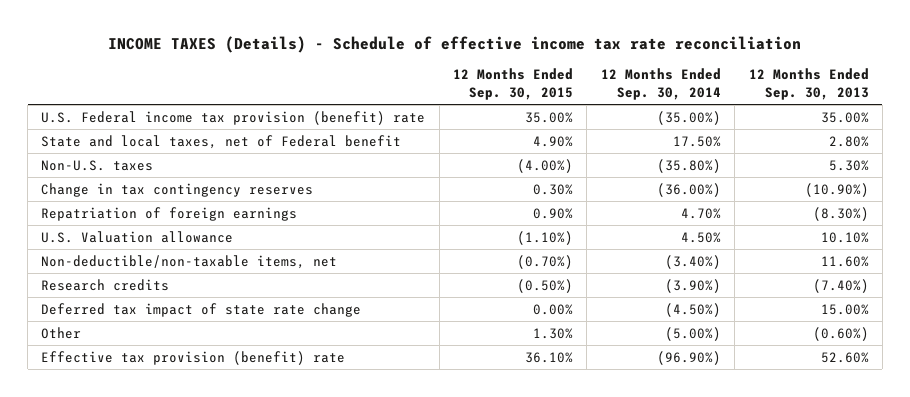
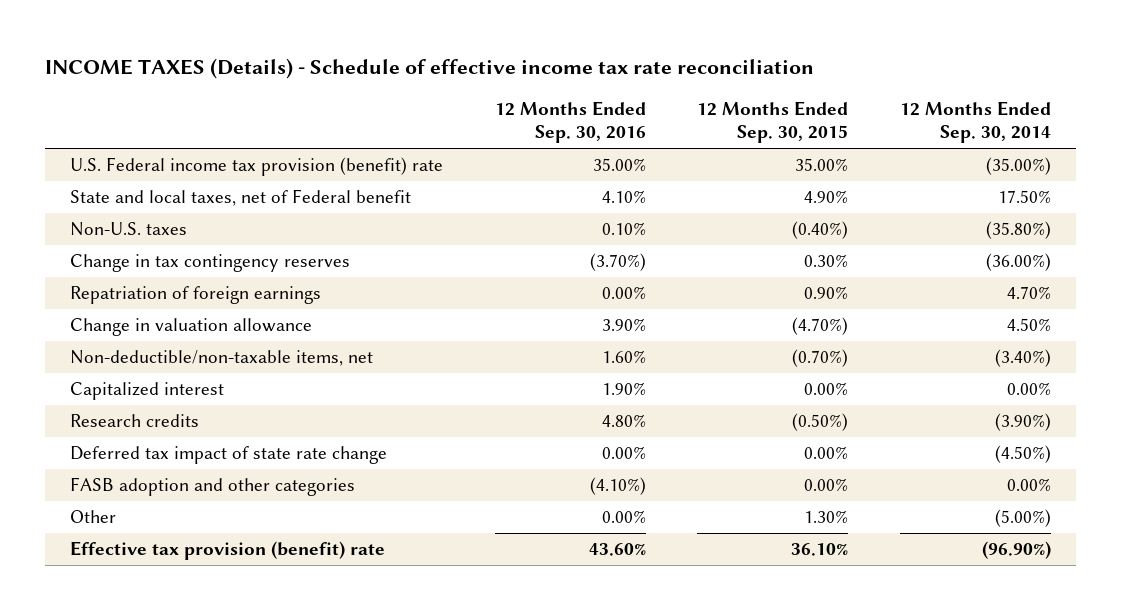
- | 12 Months Ended Sep. 30, 2015 | 12 Months Ended Sep. 30, 2014 | 12 Months Ended Sep. 30, 2013
+ | 12 Months Ended Sep. 30, 2016 | 12 Months Ended Sep. 30, 2015 | 12 Months Ended Sep. 30, 2014
- Non-U.S. taxes | (4.00%) | (35.80%) | 5.30%
+ Non-U.S. taxes | 0.10% | (0.40%) | (35.80%)
- U.S. Valuation allowance | (1.10%) | 4.50% | 10.10%
+ Change in valuation allowance | 3.90% | (4.70%) | 4.50%
+ Capitalized interest | 1.90% | 0.00% | 0.00%
+ FASB adoption and other categories | (4.10%) | 0.00% | 0.00%

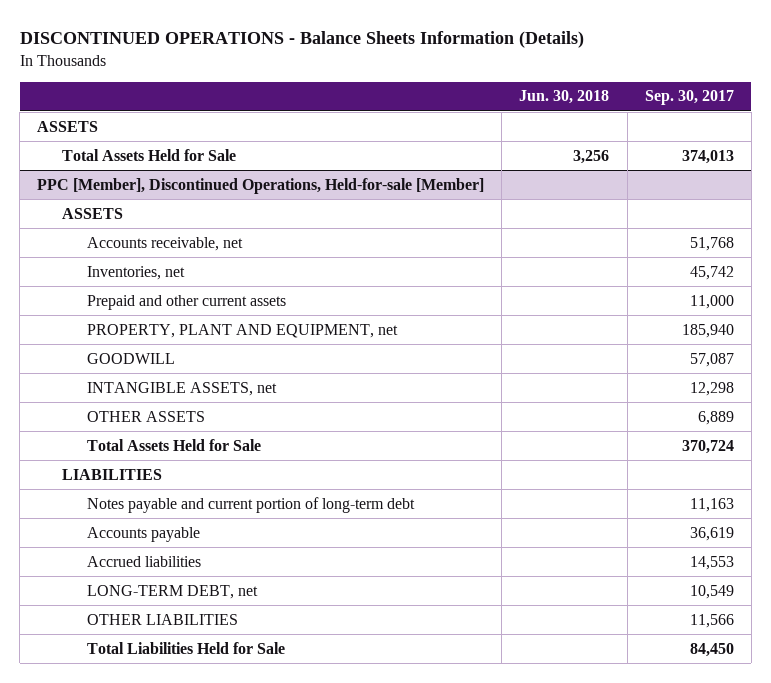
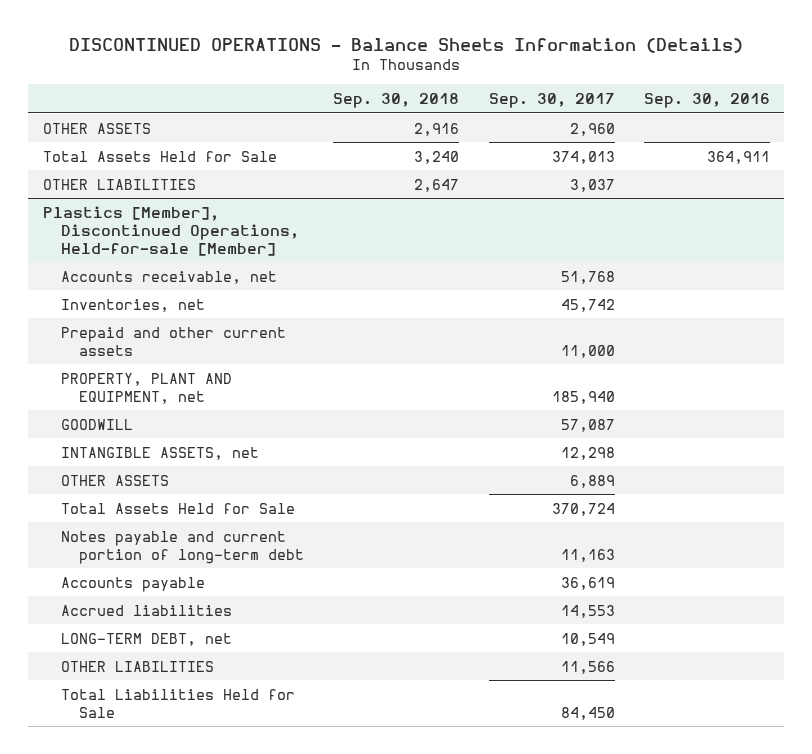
- | Jun. 30, 2018 | Sep. 30, 2017
+ | Sep. 30, 2018 | Sep. 30, 2017 | Sep. 30, 2016
- ASSETS
+ OTHER ASSETS | 2,916 | 2,960 |
- PPC [Member], Discontinued Operations, Held-for-sale [Member]
- ASSETS
+ OTHER LIABILITIES | 2,647 | 3,037 |
+ Plastics [Member], Discontinued Operations, Held-for-sale [Member]
- LIABILITIES

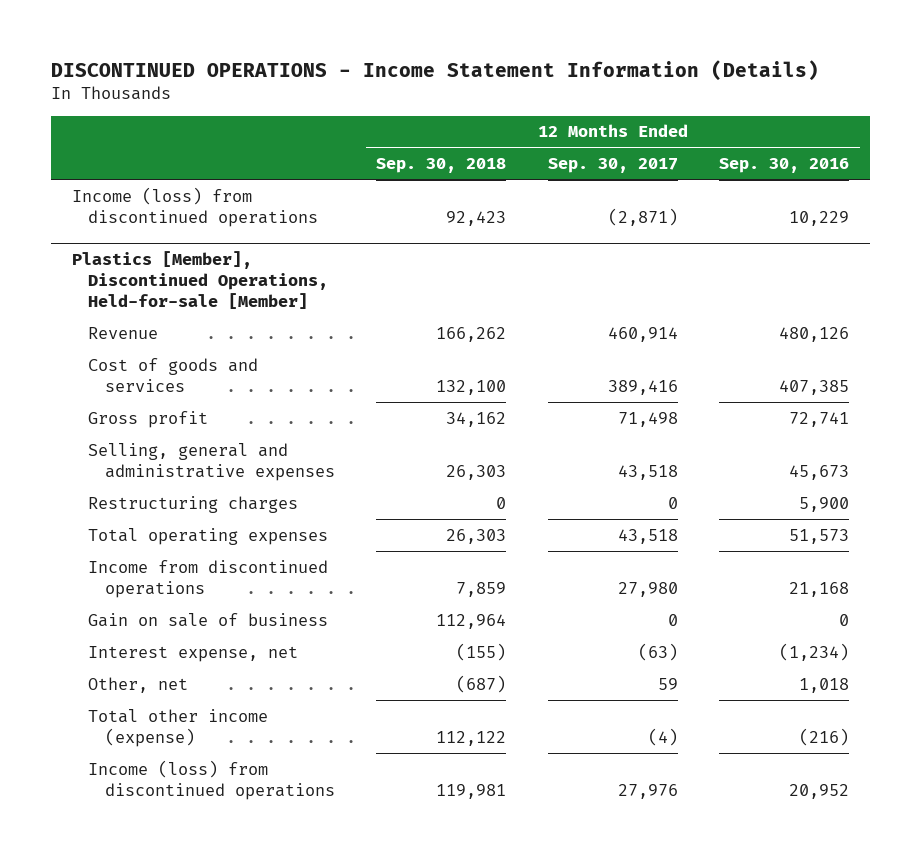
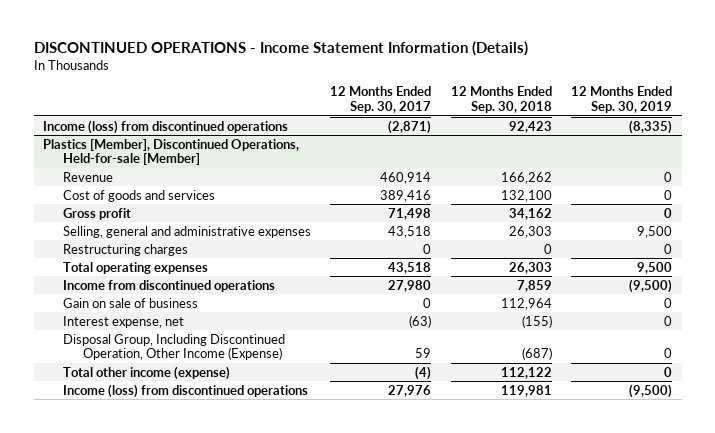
- | 12 Months Ended Sep. 30, 2018 | 12 Months Ended Sep. 30, 2017 | 12 Months Ended Sep. 30, 2016
+ | 12 Months Ended Sep. 30, 2017 | 12 Months Ended Sep. 30, 2018 | 12 Months Ended Sep. 30, 2019
@ Plastics [Member], Discontinued Operations, Held-for-sale [Member]
- Other, net | (687) | 59 | 1,018
+ Disposal Group, Including Discontinued Operation, Other Income (Expense) | 59 | (687) | 0

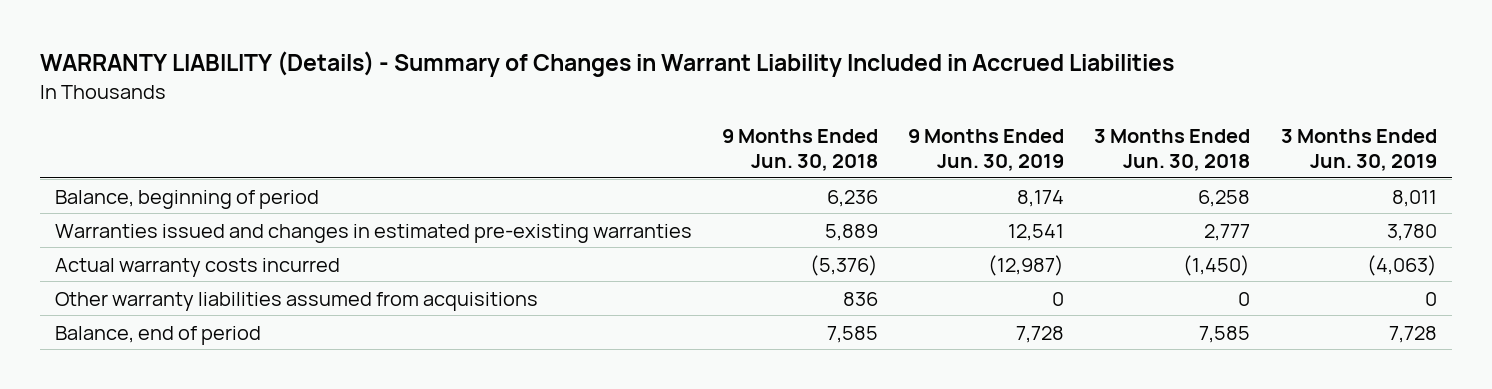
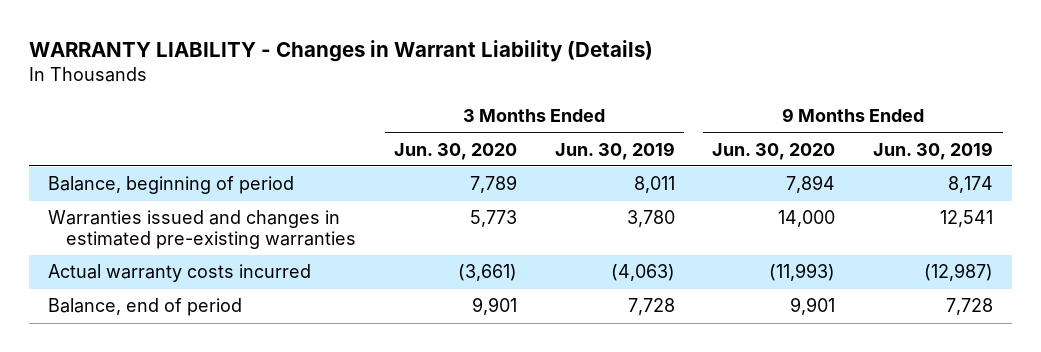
- WARRANTY LIABILITY (Details) - Summary of Changes in Warrant Liability Included in Accrued Liabilities
+ WARRANTY LIABILITY - Changes in Warrant Liability (Details)
- | 9 Months Ended Jun. 30, 2018 | 9 Months Ended Jun. 30, 2019 | 3 Months Ended Jun. 30, 2018 | 3 Months Ended Jun. 30, 2019
+ | 3 Months Ended Jun. 30, 2020 | 3 Months Ended Jun. 30, 2019 | 9 Months Ended Jun. 30, 2020 | 9 Months Ended Jun. 30, 2019
- Other warranty liabilities assumed from acquisitions | 836 | 0 | 0 | 0

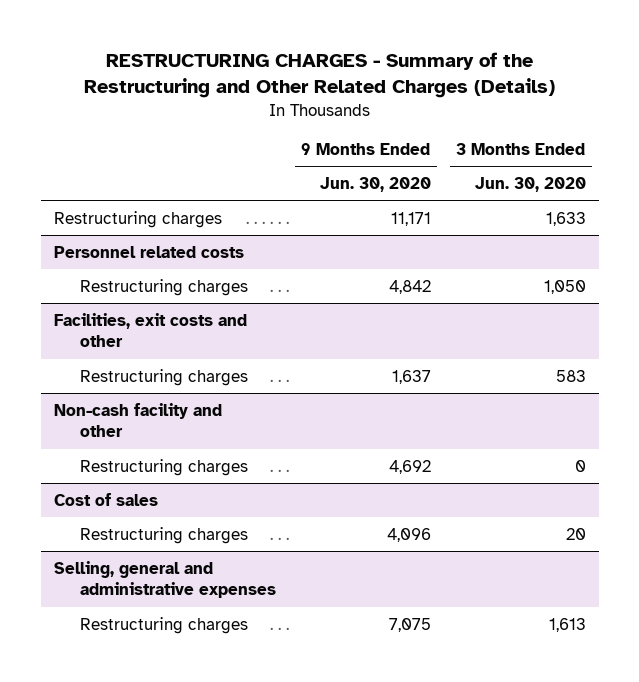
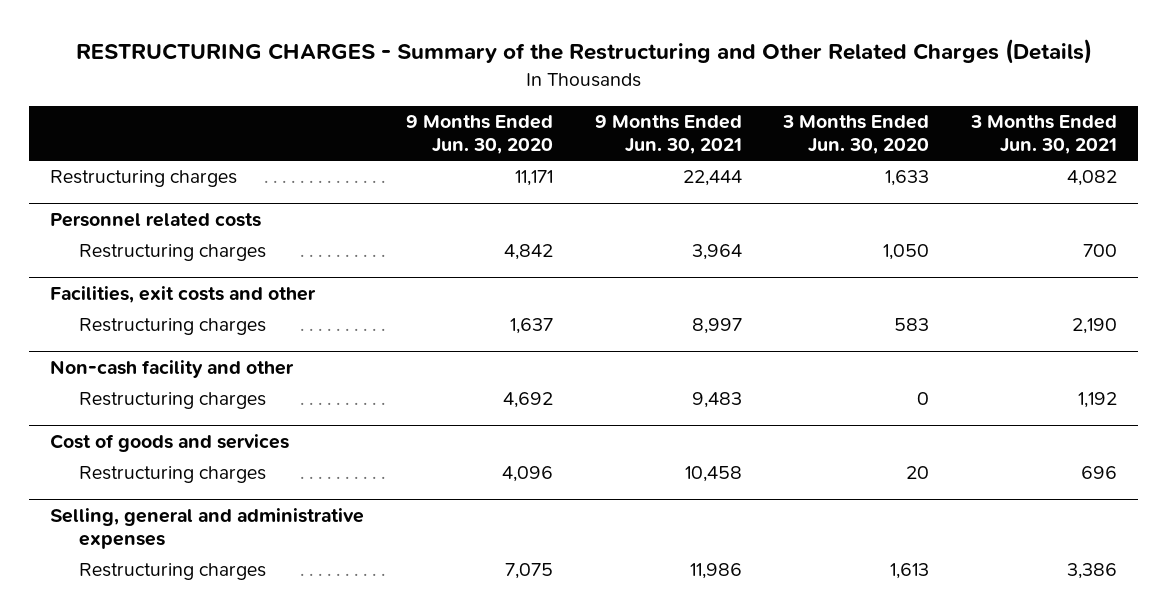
- | 9 Months Ended Jun. 30, 2020 | 3 Months Ended Jun. 30, 2020
+ | 9 Months Ended Jun. 30, 2020 | 9 Months Ended Jun. 30, 2021 | 3 Months Ended Jun. 30, 2020 | 3 Months Ended Jun. 30, 2021
- Cost of sales
+ Cost of goods and services

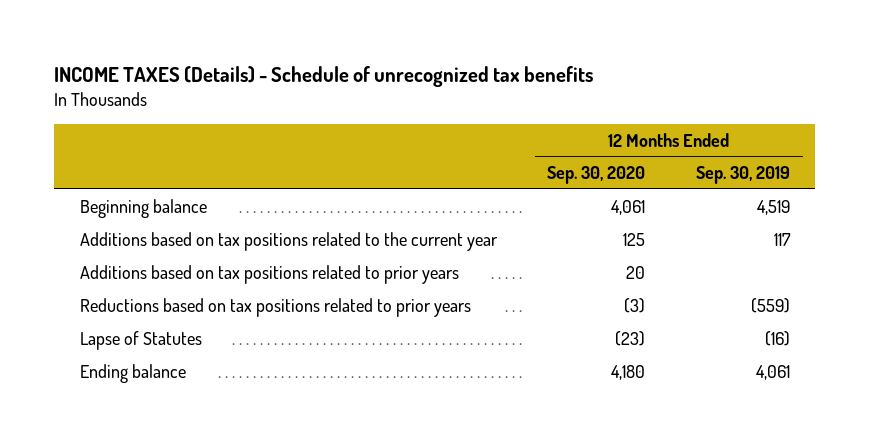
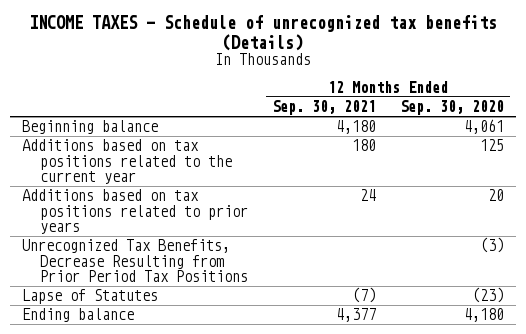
- INCOME TAXES (Details) - Schedule of unrecognized tax benefits
+ INCOME TAXES - Schedule of unrecognized tax benefits (Details)
- | 12 Months Ended Sep. 30, 2020 | 12 Months Ended Sep. 30, 2019
+ | 12 Months Ended Sep. 30, 2021 | 12 Months Ended Sep. 30, 2020
- Reductions based on tax positions related to prior years | (3) | (559)
+ Unrecognized Tax Benefits, Decrease Resulting from Prior Period Tax Positions | | (3)

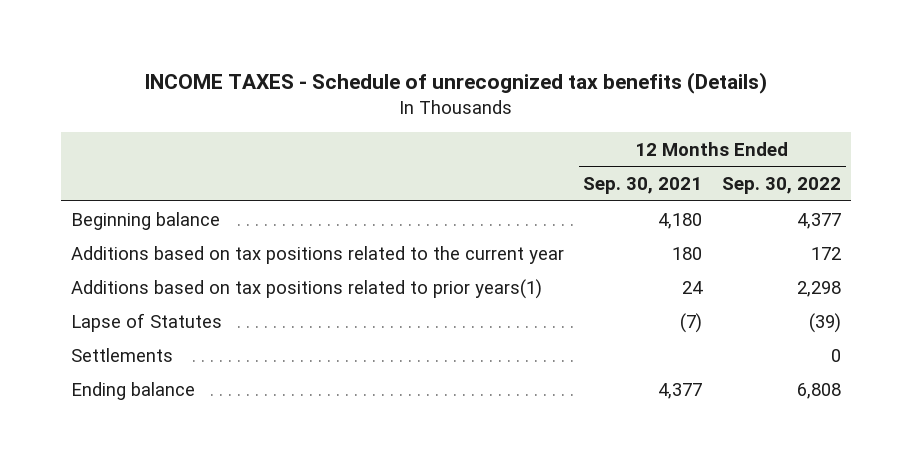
- | 12 Months Ended Sep. 30, 2021 | 12 Months Ended Sep. 30, 2020
+ | 12 Months Ended Sep. 30, 2021 | 12 Months Ended Sep. 30, 2022
- Additions based on tax positions related to prior years | 24 | 20
- Unrecognized Tax Benefits, Decrease Resulting from Prior Period Tax Positions | | (3)
+ Additions based on tax positions related to prior years(1) | 24 | 2,298
+ Settlements | | 0

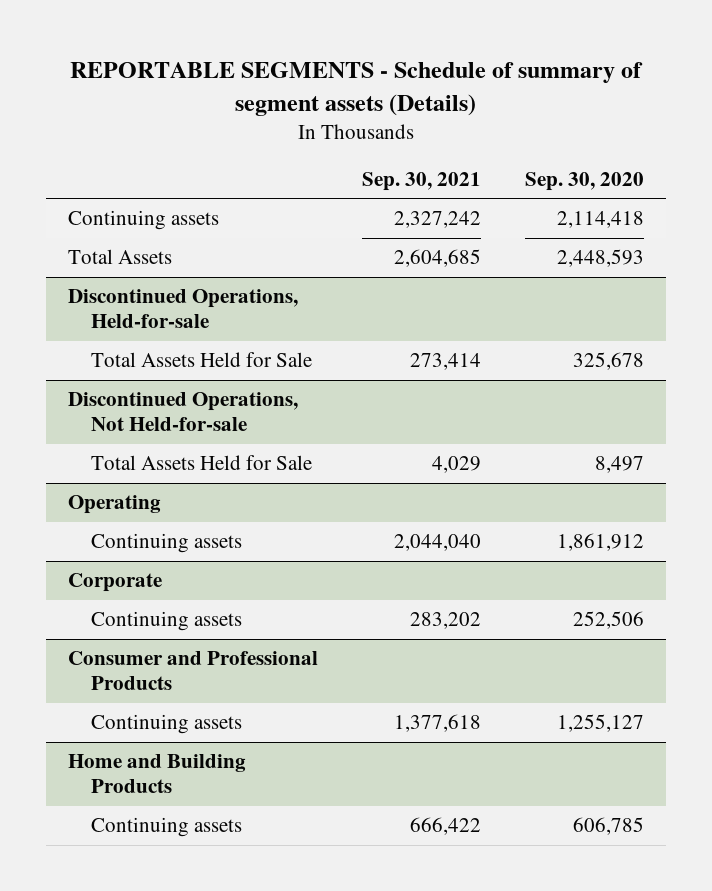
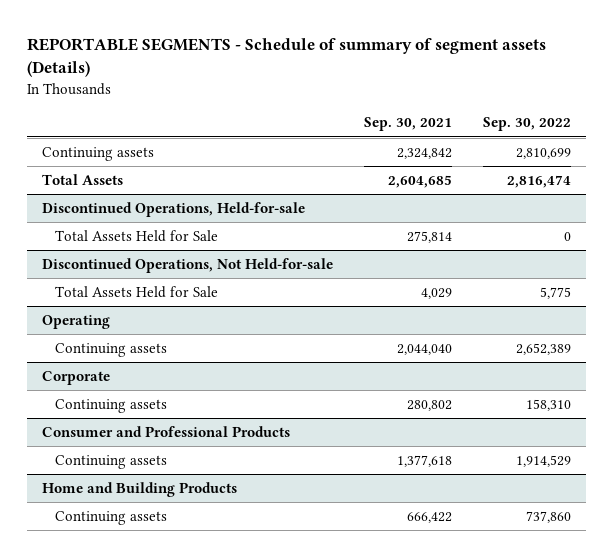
- | Sep. 30, 2021 | Sep. 30, 2020
+ | Sep. 30, 2021 | Sep. 30, 2022
- Continuing assets | 2,327,242 | 2,114,418
+ Continuing assets | 2,324,842 | 2,810,699
@ Discontinued Operations, Held-for-sale
- Total Assets Held for Sale | 273,414 | 325,678
+ Total Assets Held for Sale | 275,814 | 0
@ Corporate
- Continuing assets | 283,202 | 252,506
+ Continuing assets | 280,802 | 158,310

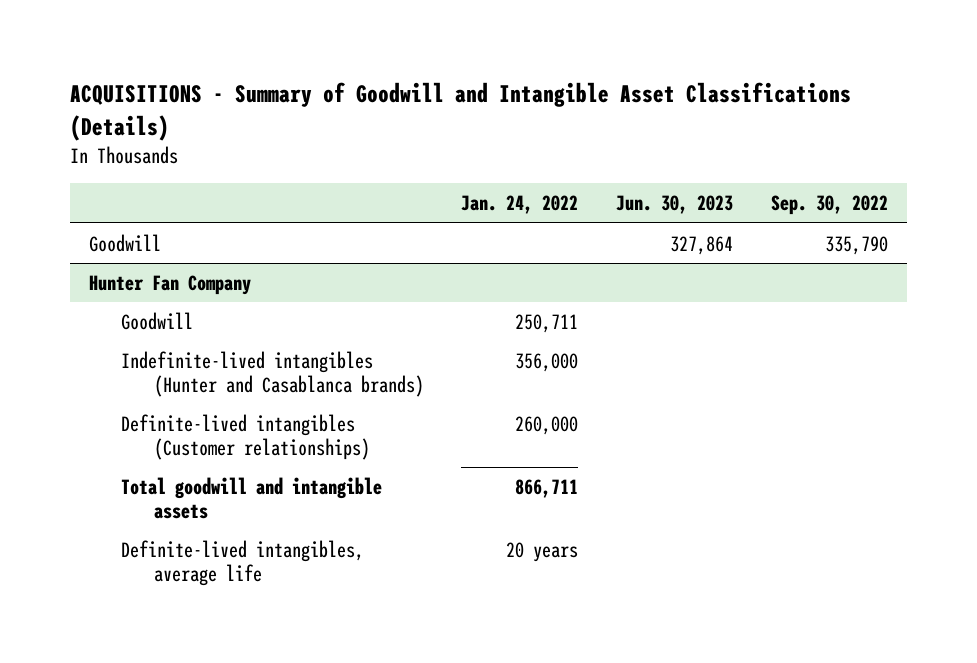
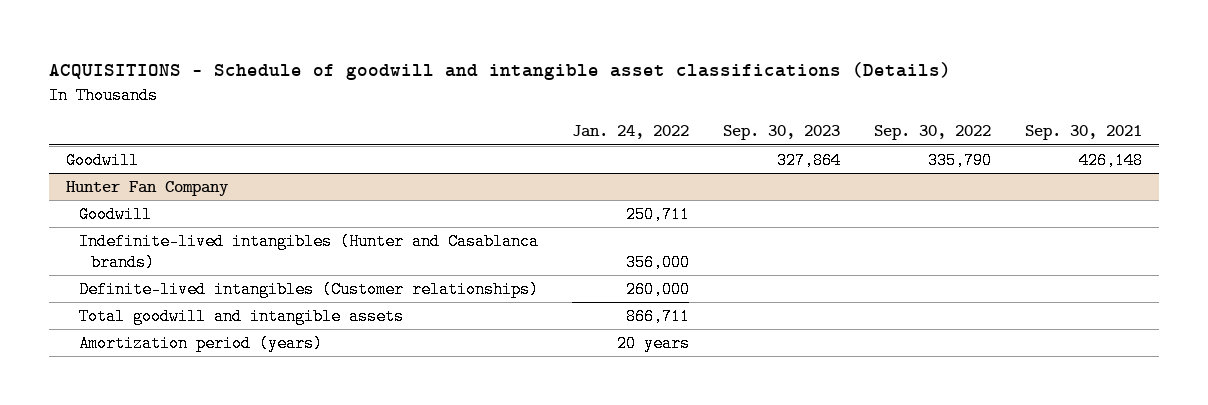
- ACQUISITIONS - Summary of Goodwill and Intangible Asset Classifications (Details)
+ ACQUISITIONS - Schedule of goodwill and intangible asset classifications (Details)
- | Jan. 24, 2022 | Jun. 30, 2023 | Sep. 30, 2022
+ | Jan. 24, 2022 | Sep. 30, 2023 | Sep. 30, 2022 | Sep. 30, 2021
@ Hunter Fan Company
- Definite-lived intangibles, average life | 20 years | |
+ Amortization period (years) | 20 years | | |

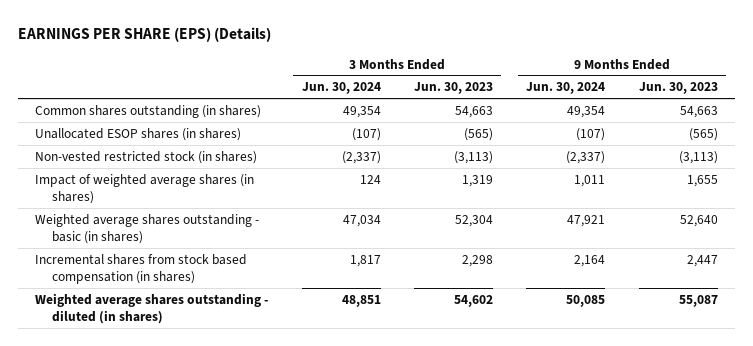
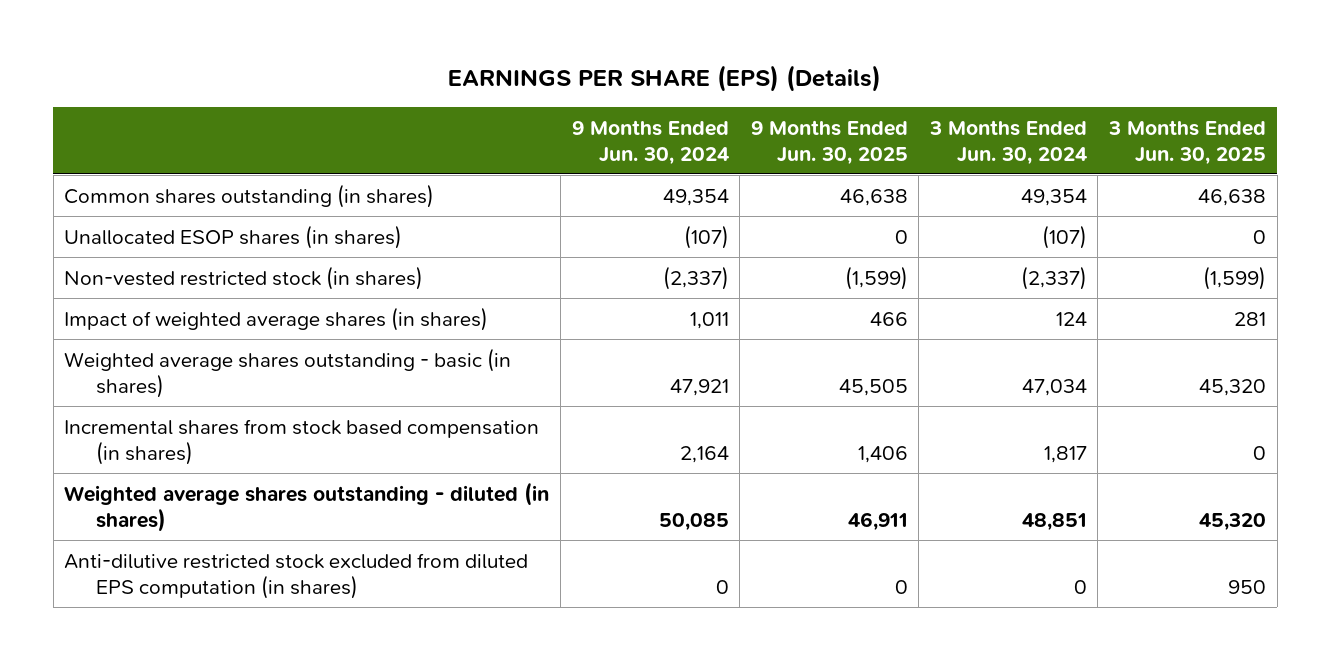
- | 3 Months Ended Jun. 30, 2024 | 3 Months Ended Jun. 30, 2023 | 9 Months Ended Jun. 30, 2024 | 9 Months Ended Jun. 30, 2023
+ | 9 Months Ended Jun. 30, 2024 | 9 Months Ended Jun. 30, 2025 | 3 Months Ended Jun. 30, 2024 | 3 Months Ended Jun. 30, 2025
+ Anti-dilutive restricted stock excluded from diluted EPS computation (in shares) | 0 | 0 | 0 | 950

